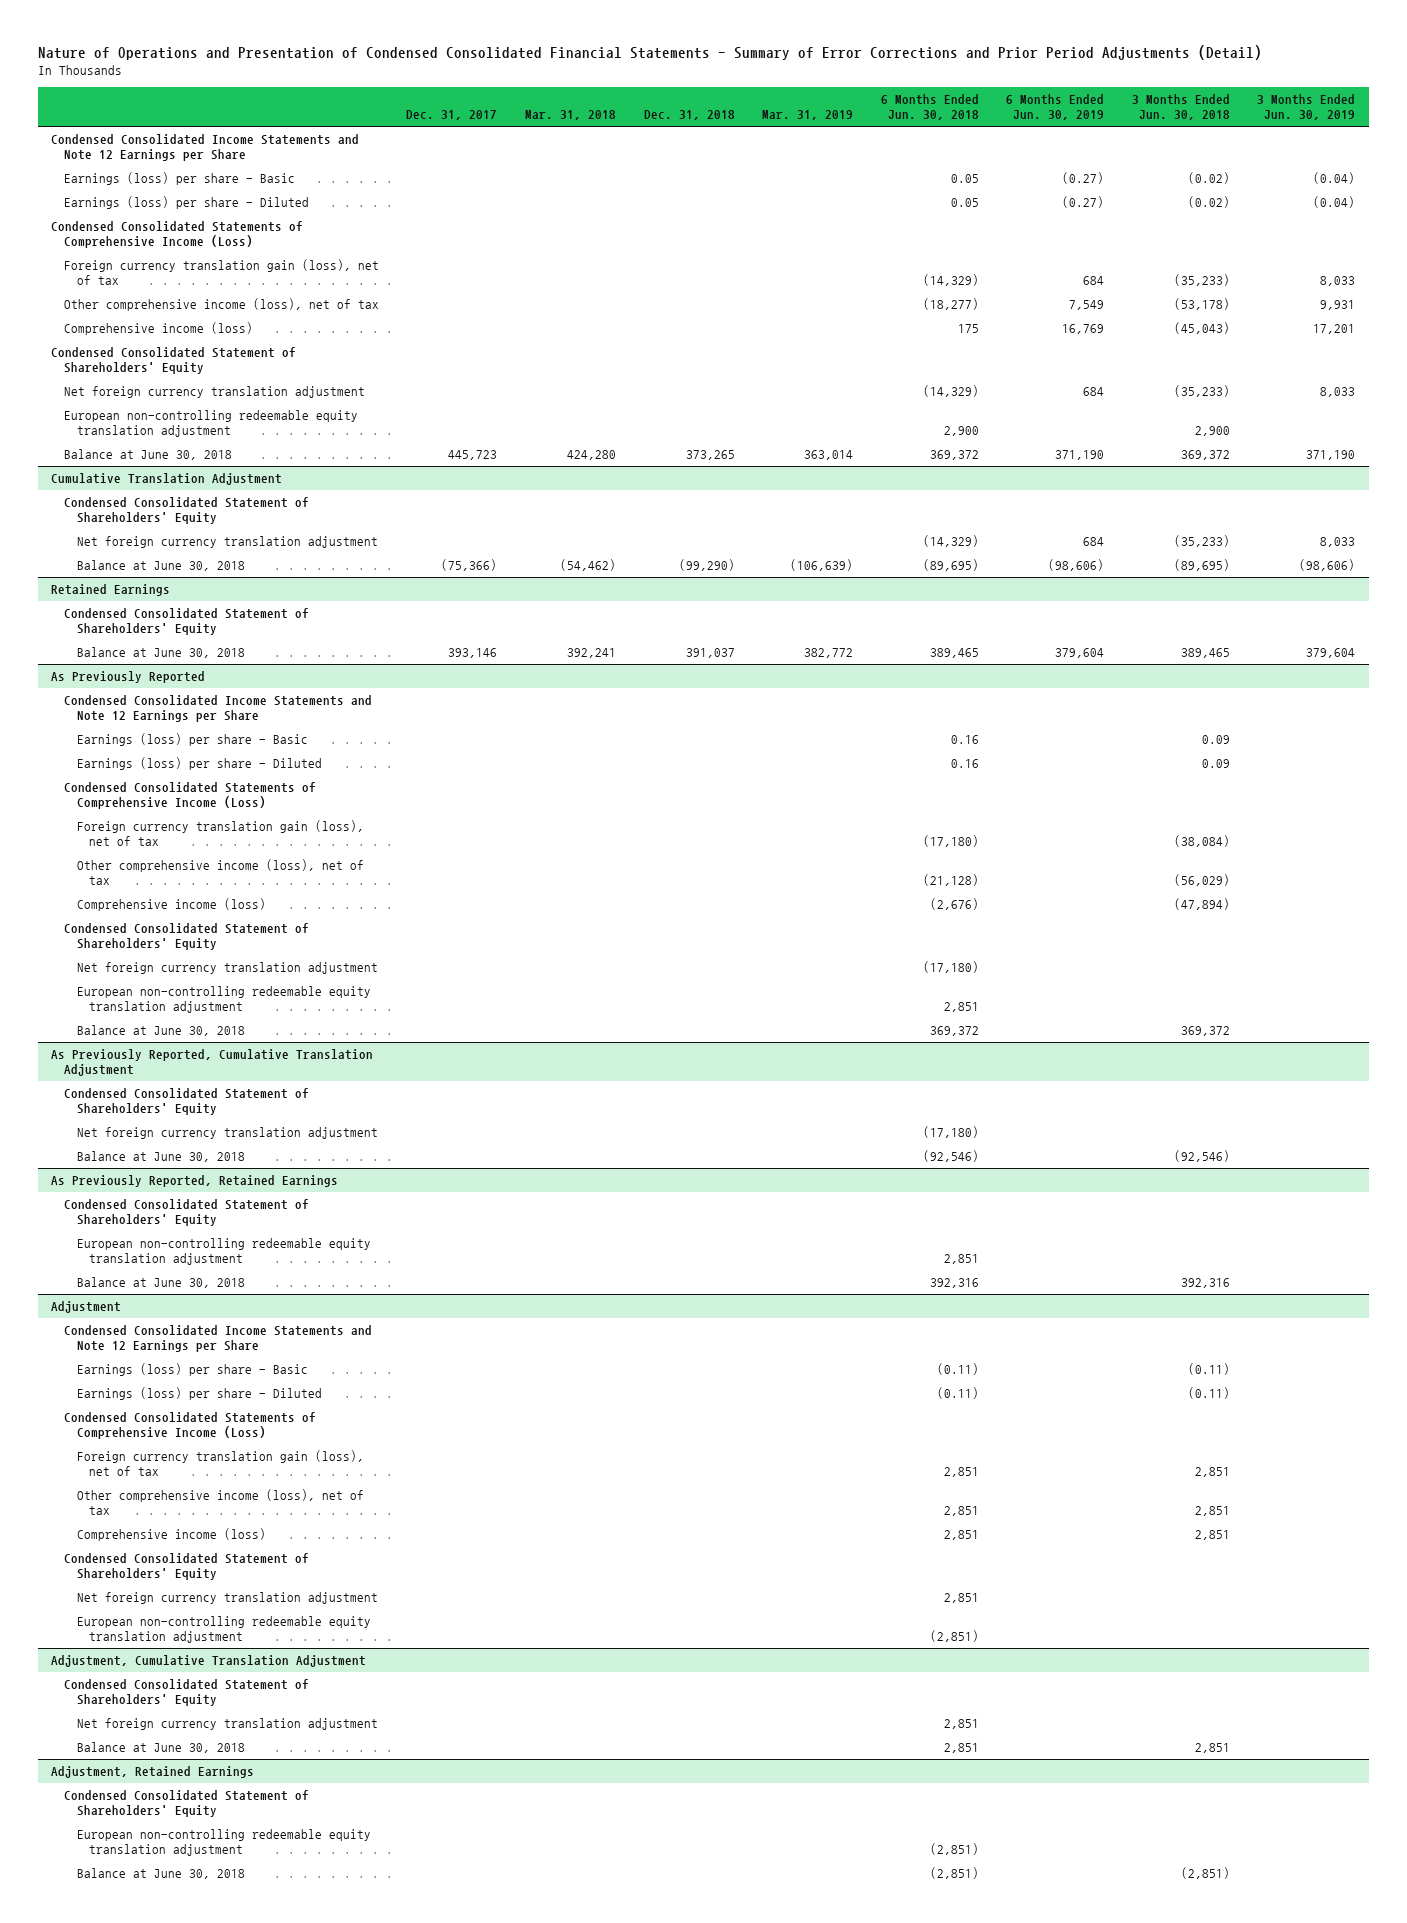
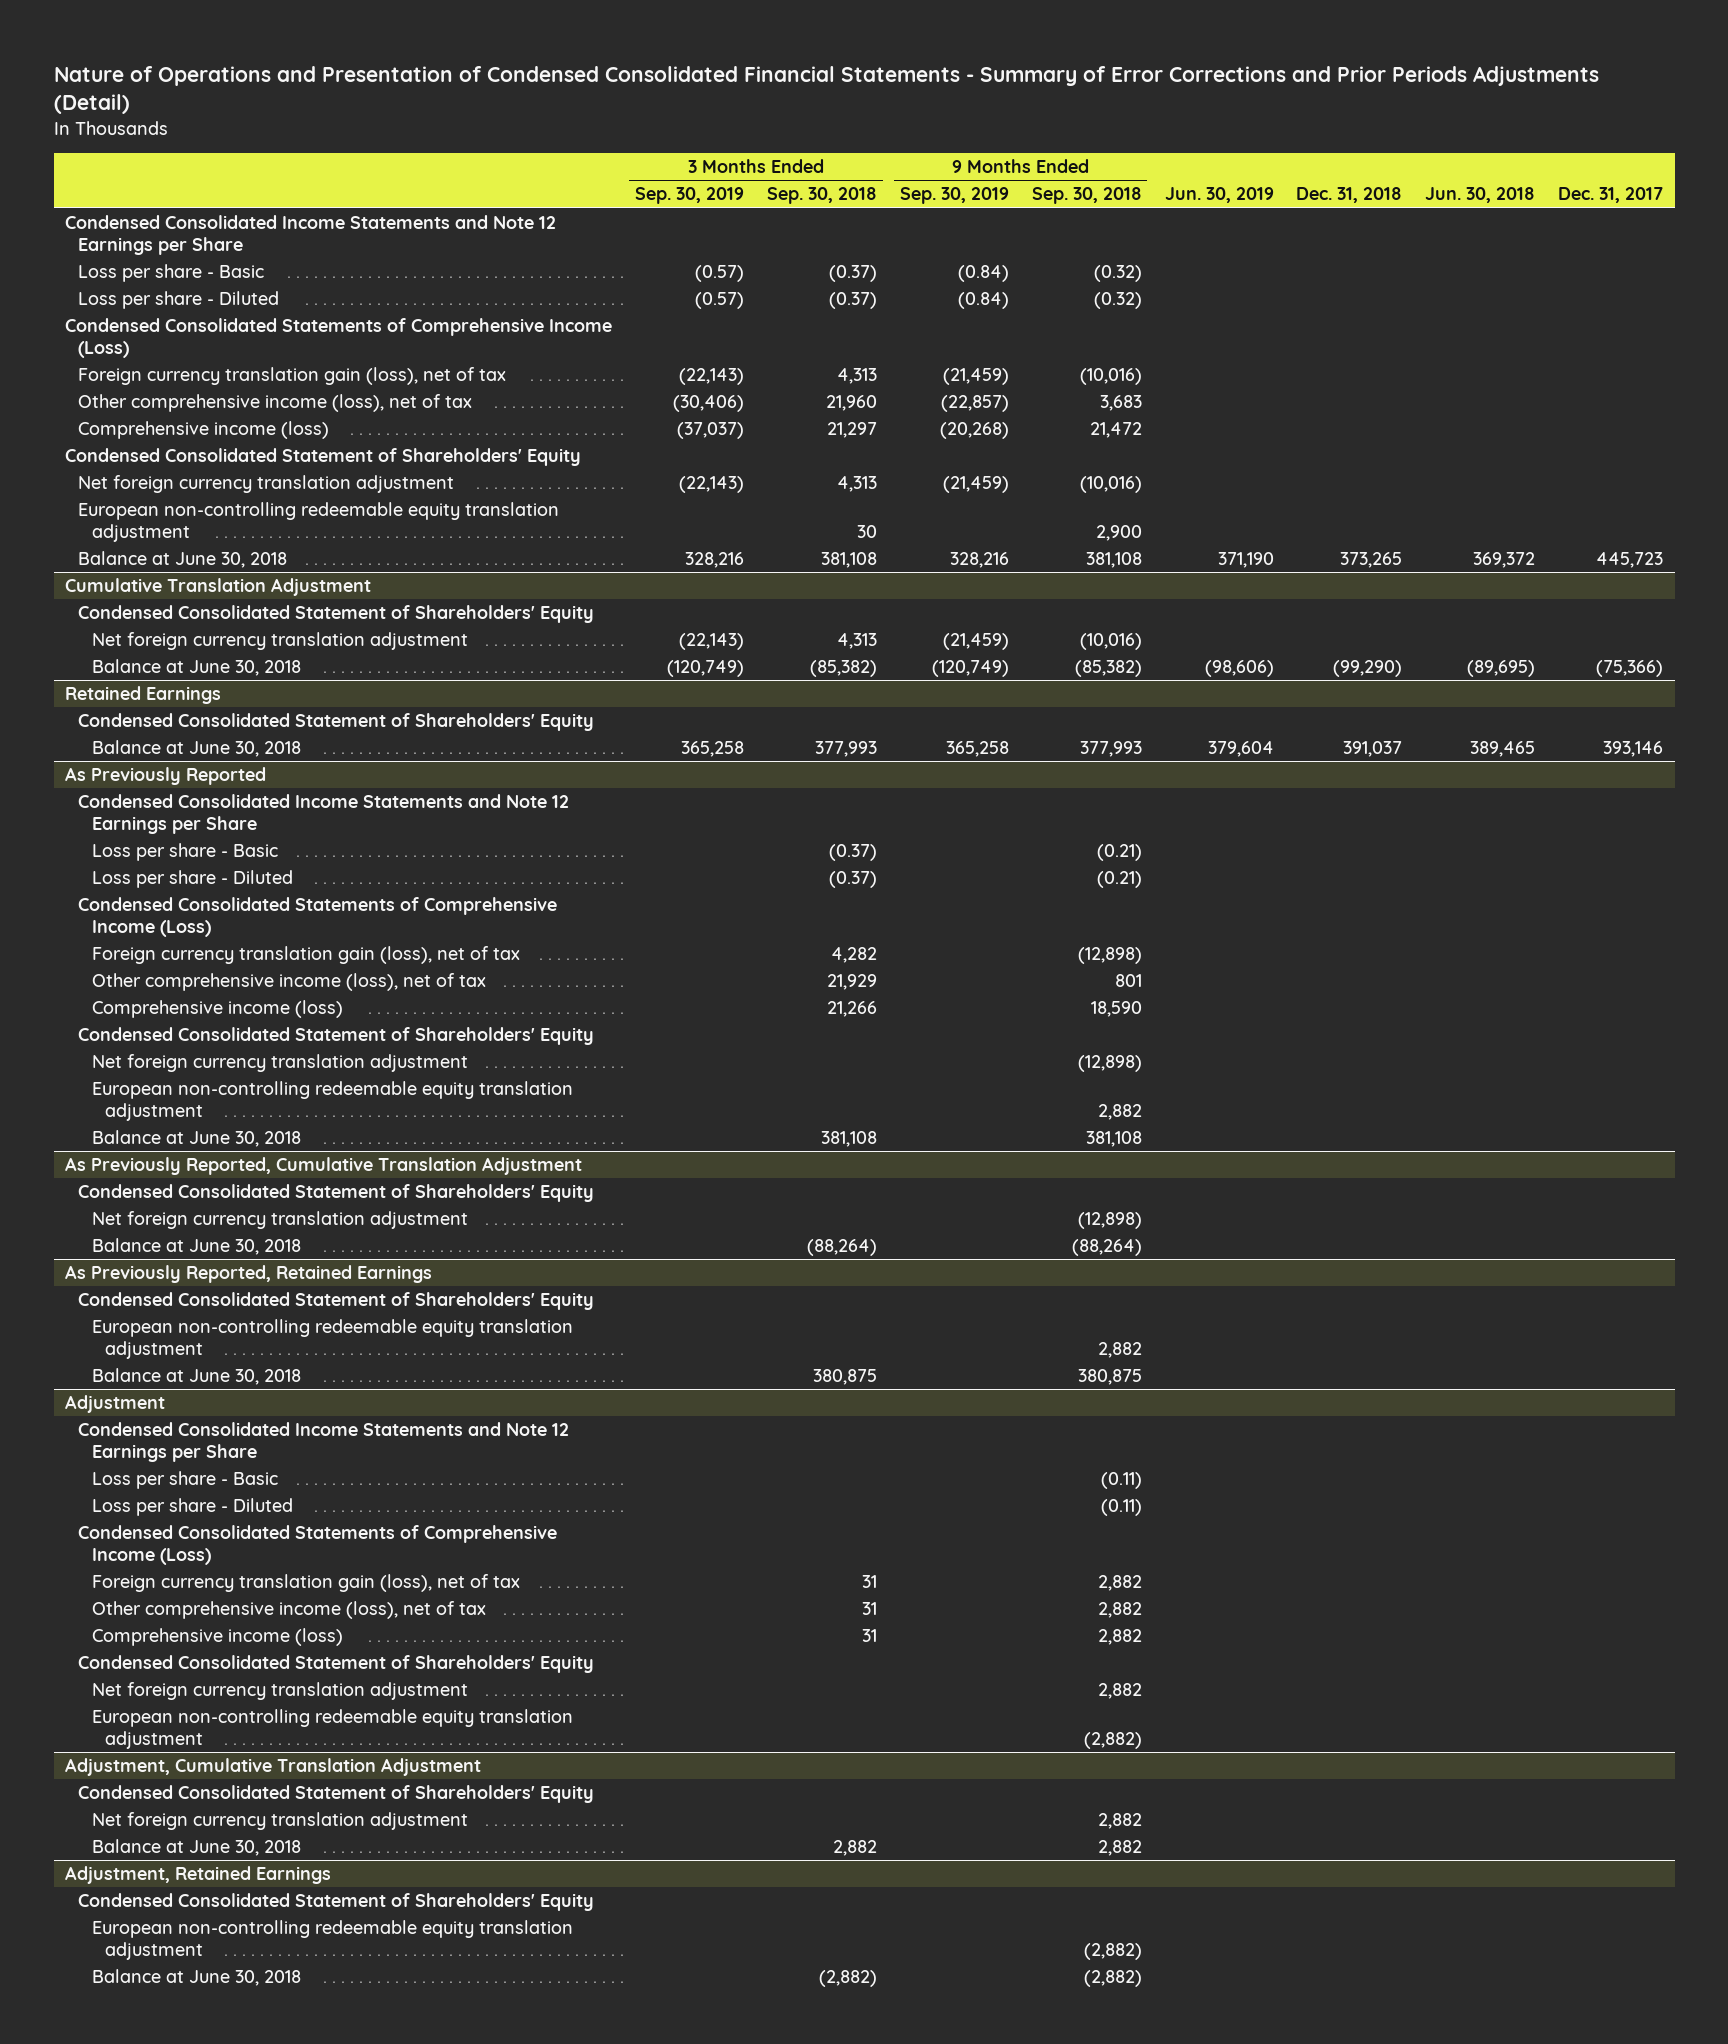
- Nature of Operations and Presentation of Condensed Consolidated Financial Statements - Summary of Error Corrections and Prior Period Adjustments (Detail)
+ Nature of Operations and Presentation of Condensed Consolidated Financial Statements - Summary of Error Corrections and Prior Periods Adjustments (Detail)
- | Dec. 31, 2017 | Mar. 31, 2018 | Dec. 31, 2018 | Mar. 31, 2019 | 6 Months Ended Jun. 30, 2018 | 6 Months Ended Jun. 30, 2019 | 3 Months Ended Jun. 30, 2018 | 3 Months Ended Jun. 30, 2019
+ | 3 Months Ended Sep. 30, 2019 | 3 Months Ended Sep. 30, 2018 | 9 Months Ended Sep. 30, 2019 | 9 Months Ended Sep. 30, 2018 | Jun. 30, 2019 | Dec. 31, 2018 | Jun. 30, 2018 | Dec. 31, 2017
- Earnings (loss) per share - Basic | | | | | 0.05 | (0.27) | (0.02) | (0.04)
- Earnings (loss) per share - Diluted | | | | | 0.05 | (0.27) | (0.02) | (0.04)
+ Loss per share - Basic | (0.57) | (0.37) | (0.84) | (0.32) | | | |
+ Loss per share - Diluted | (0.57) | (0.37) | (0.84) | (0.32) | | | |
@ As Previously Reported
- Earnings (loss) per share - Basic | | | | | 0.16 | | 0.09 |
- Earnings (loss) per share - Diluted | | | | | 0.16 | | 0.09 |
+ Loss per share - Basic | | (0.37) | | (0.21) | | | |
+ Loss per share - Diluted | | (0.37) | | (0.21) | | | |
@ Adjustment
- Earnings (loss) per share - Basic | | | | | (0.11) | | (0.11) |
- Earnings (loss) per share - Diluted | | | | | (0.11) | | (0.11) |
+ Loss per share - Basic | | | | (0.11) | | | |
+ Loss per share - Diluted | | | | (0.11) | | | |

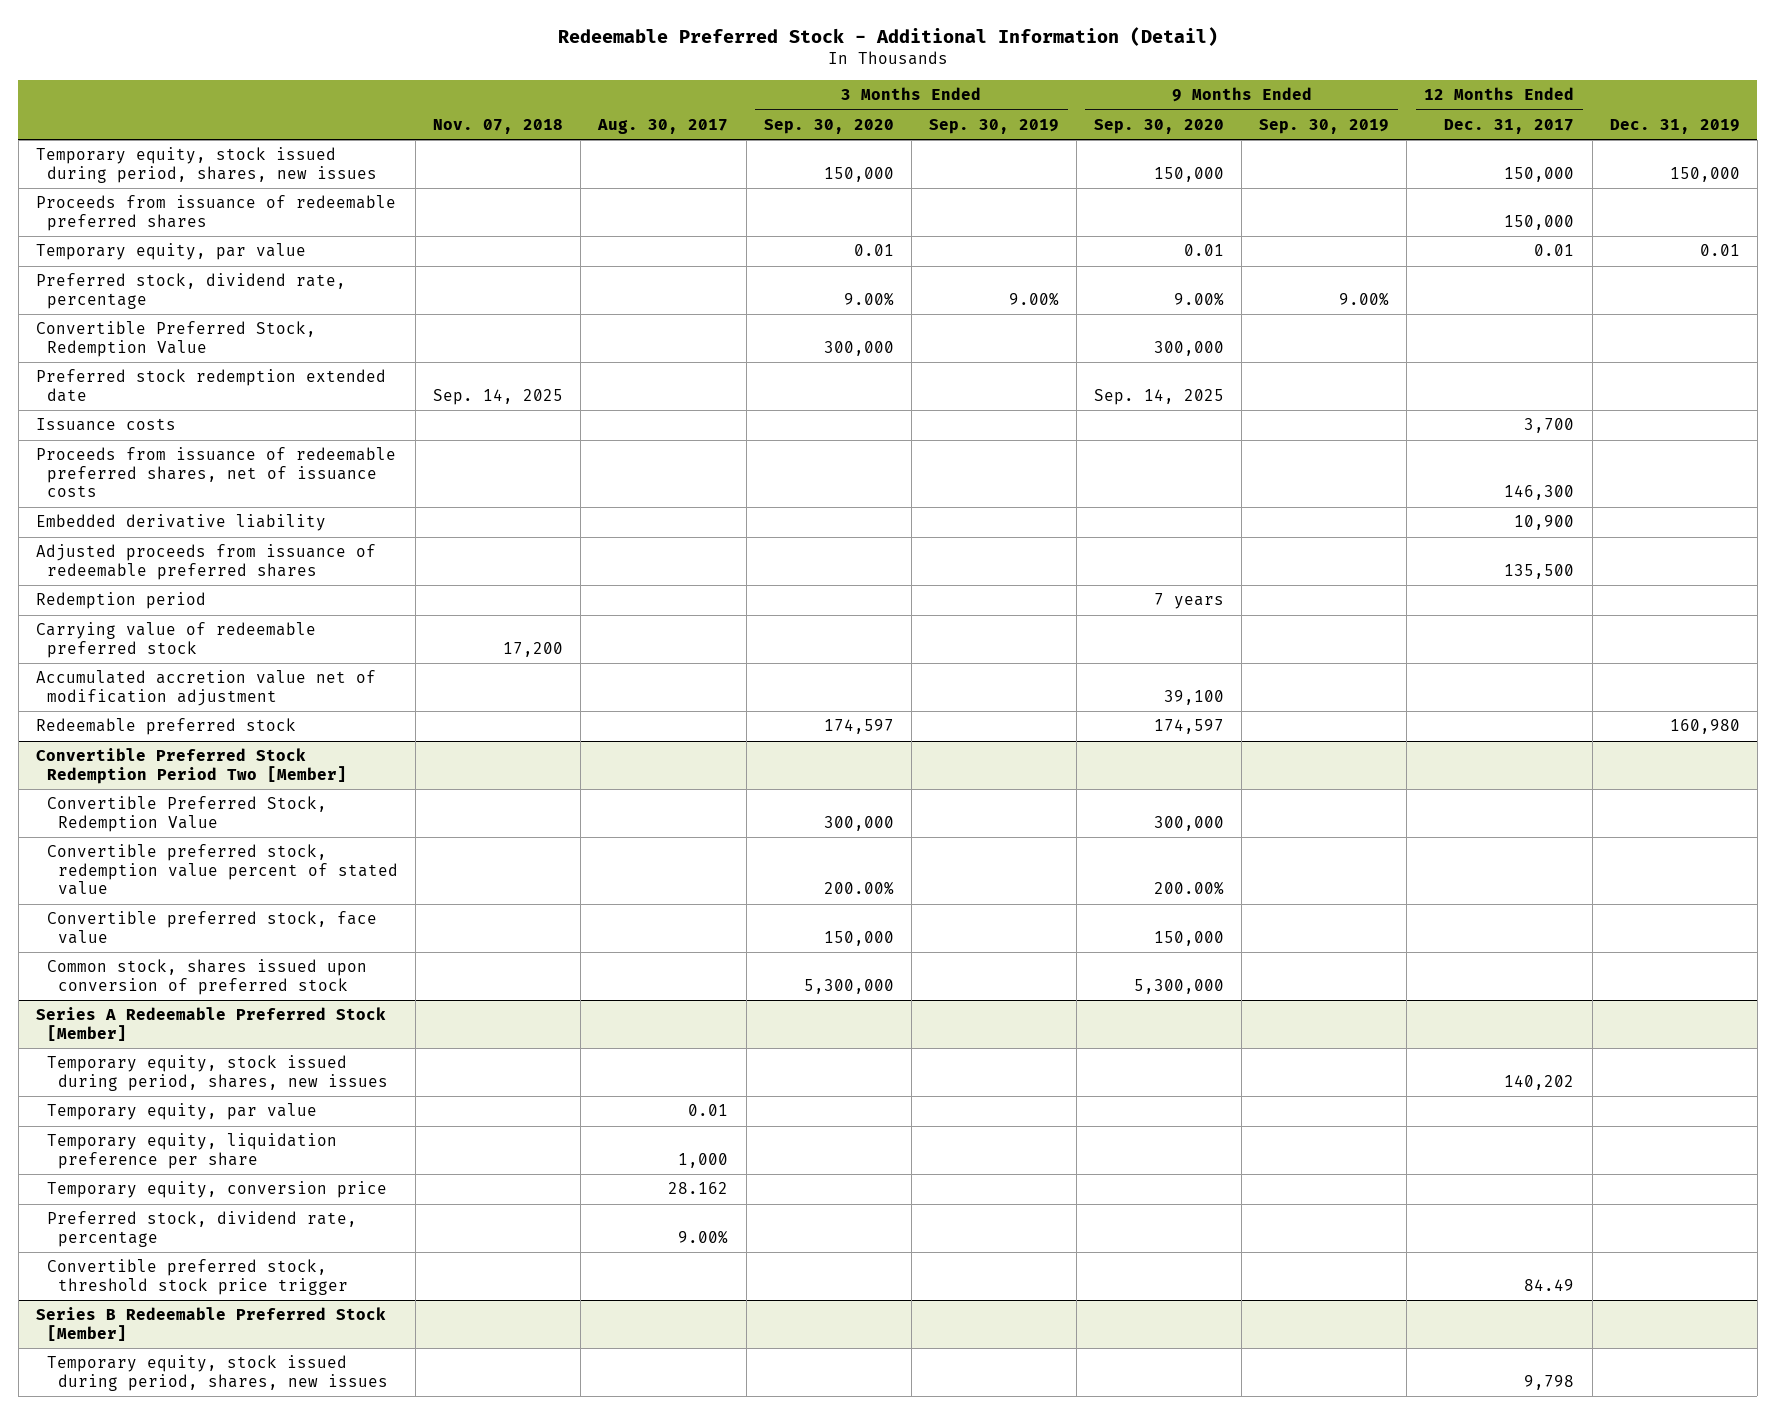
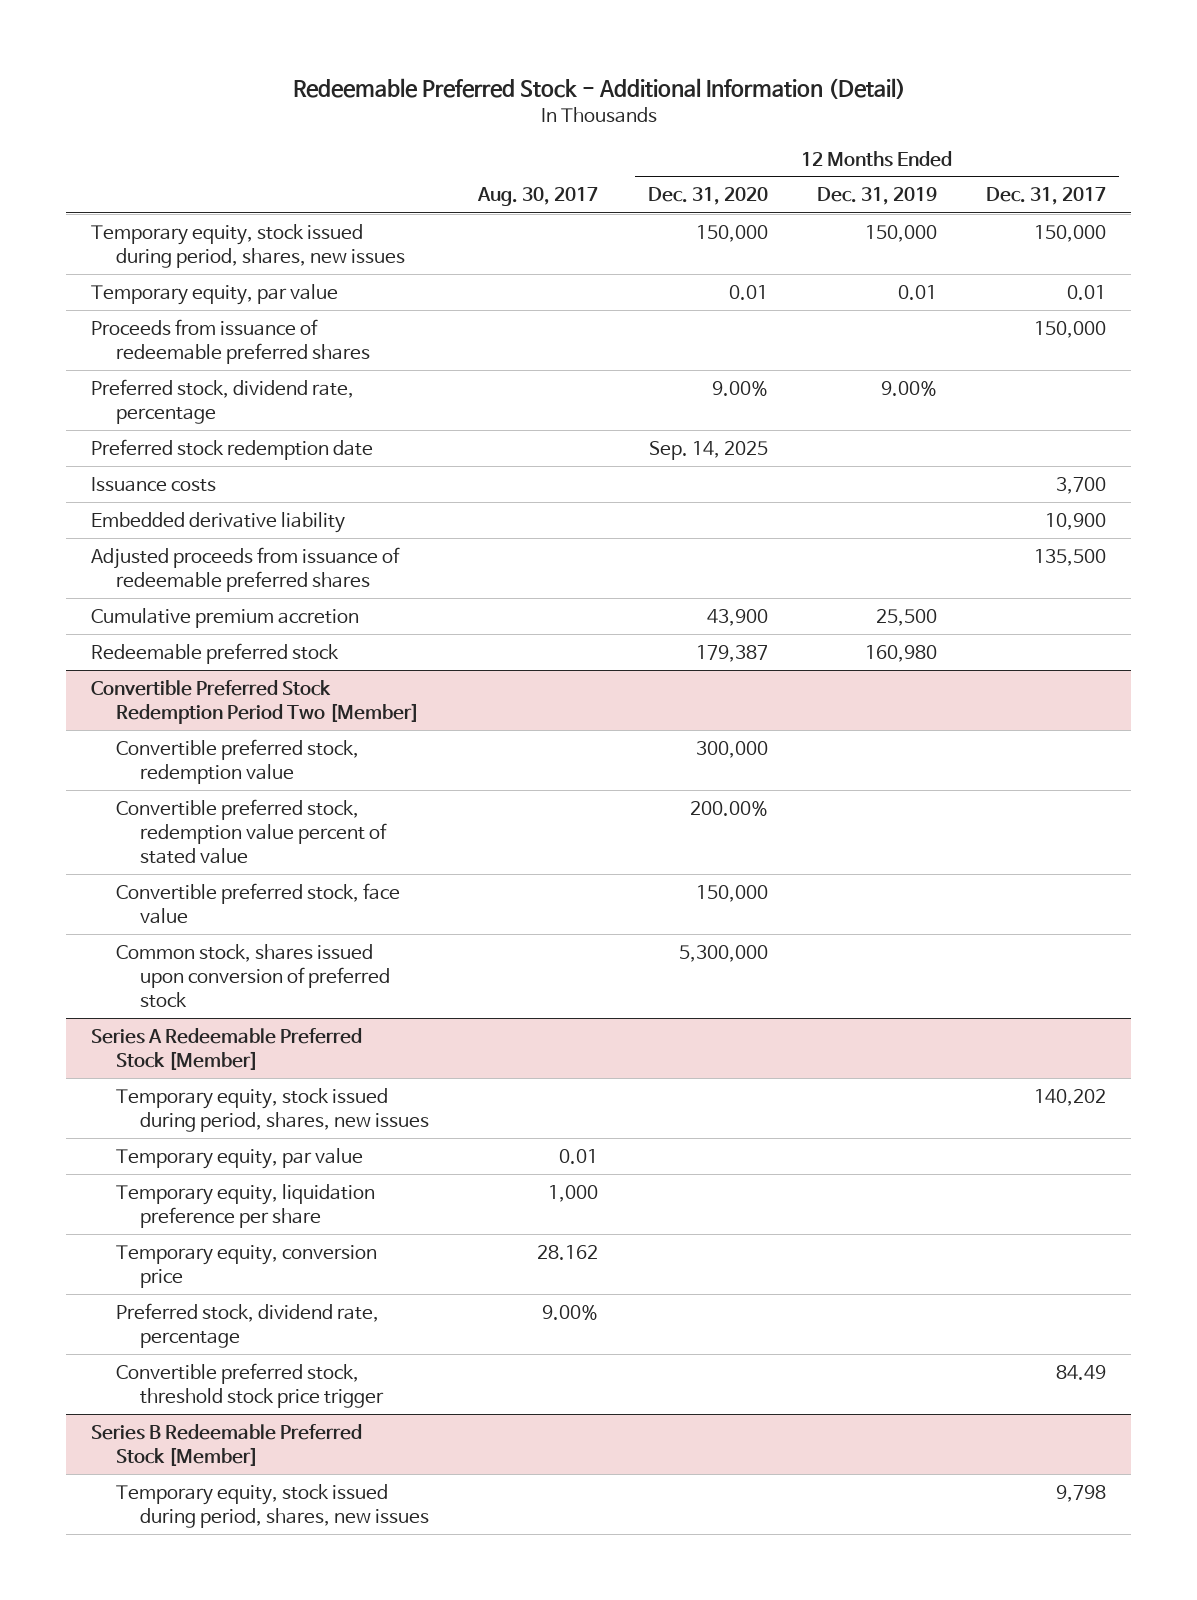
- | Nov. 07, 2018 | Aug. 30, 2017 | 3 Months Ended Sep. 30, 2020 | 3 Months Ended Sep. 30, 2019 | 9 Months Ended Sep. 30, 2020 | 9 Months Ended Sep. 30, 2019 | 12 Months Ended Dec. 31, 2017 | Dec. 31, 2019
+ | Aug. 30, 2017 | 12 Months Ended Dec. 31, 2020 | 12 Months Ended Dec. 31, 2019 | 12 Months Ended Dec. 31, 2017
moved down: Proceeds from issuance of redeemable preferred shares | | | | 150,000
- Convertible Preferred Stock, Redemption Value | | | 300,000 | | 300,000 | | |
- Preferred stock redemption extended date | Sep. 14, 2025 | | | | Sep. 14, 2025 | | |
+ Preferred stock redemption date | | Sep. 14, 2025 | |
- Proceeds from issuance of redeemable preferred shares, net of issuance costs | | | | | | | 146,300 |
- Redemption period | | | | | 7 years | | |
- Carrying value of redeemable preferred stock | 17,200 | | | | | | |
- Accumulated accretion value net of modification adjustment | | | | | 39,100 | | |
+ Cumulative premium accretion | | 43,900 | 25,500 |
@ Convertible Preferred Stock Redemption Period Two [Member]
- Convertible Preferred Stock, Redemption Value | | | 300,000 | | 300,000 | | |
+ Convertible preferred stock, redemption value | | 300,000 | |

